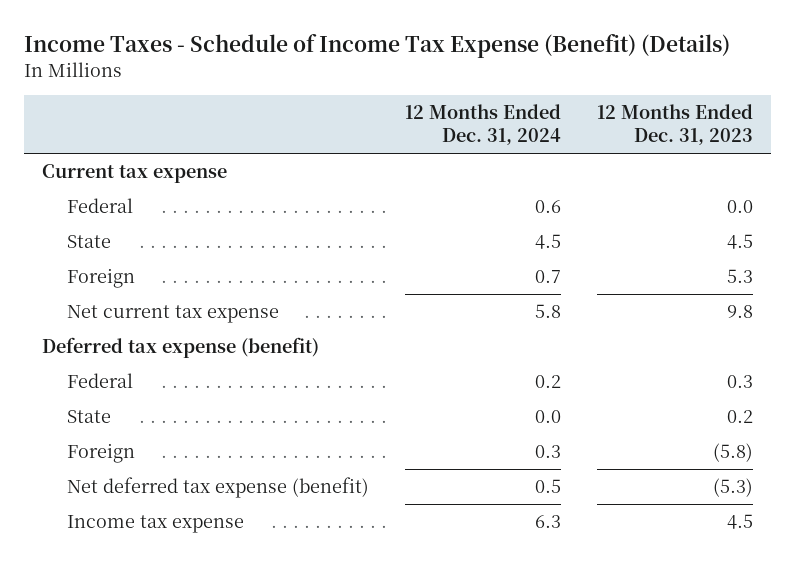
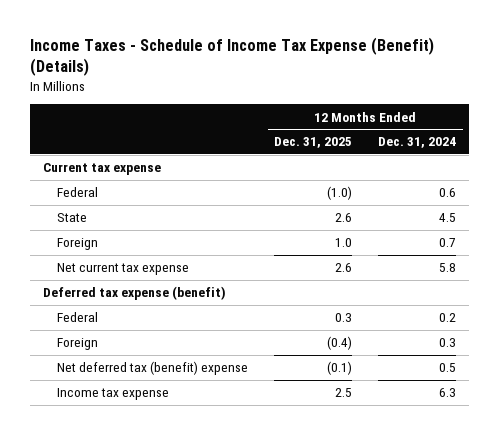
- | 12 Months Ended Dec. 31, 2024 | 12 Months Ended Dec. 31, 2023
+ | 12 Months Ended Dec. 31, 2025 | 12 Months Ended Dec. 31, 2024
- State | 0.0 | 0.2
- Net deferred tax expense (benefit) | 0.5 | (5.3)
+ Net deferred tax (benefit) expense | (0.1) | 0.5

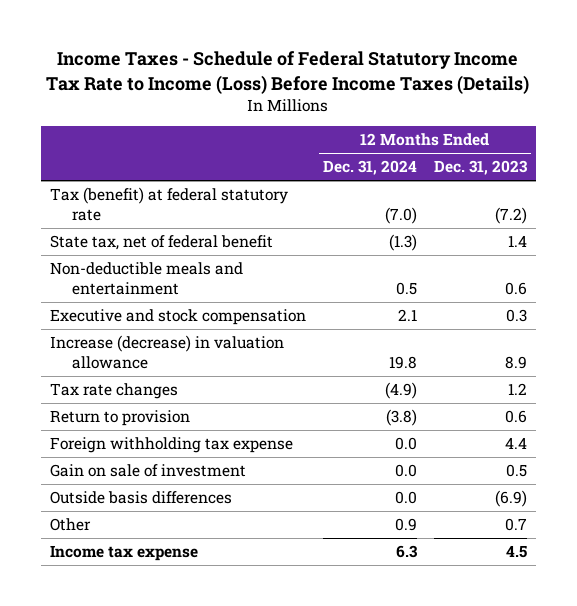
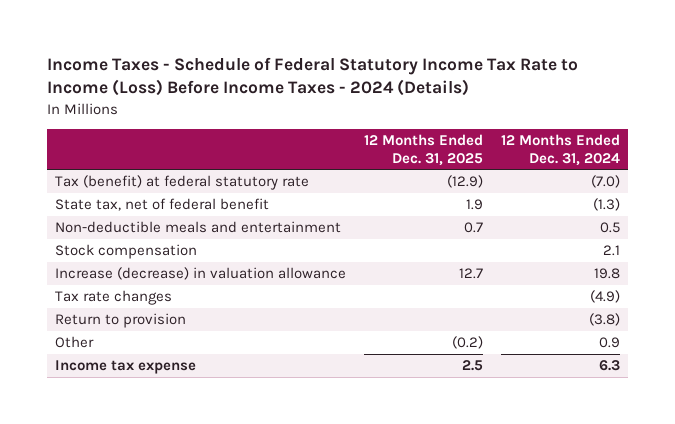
- Income Taxes - Schedule of Federal Statutory Income Tax Rate to Income (Loss) Before Income Taxes (Details)
+ Income Taxes - Schedule of Federal Statutory Income Tax Rate to Income (Loss) Before Income Taxes - 2024 (Details)
- | 12 Months Ended Dec. 31, 2024 | 12 Months Ended Dec. 31, 2023
+ | 12 Months Ended Dec. 31, 2025 | 12 Months Ended Dec. 31, 2024
- Executive and stock compensation | 2.1 | 0.3
+ Stock compensation | | 2.1
- Foreign withholding tax expense | 0.0 | 4.4
- Gain on sale of investment | 0.0 | 0.5
- Outside basis differences | 0.0 | (6.9)

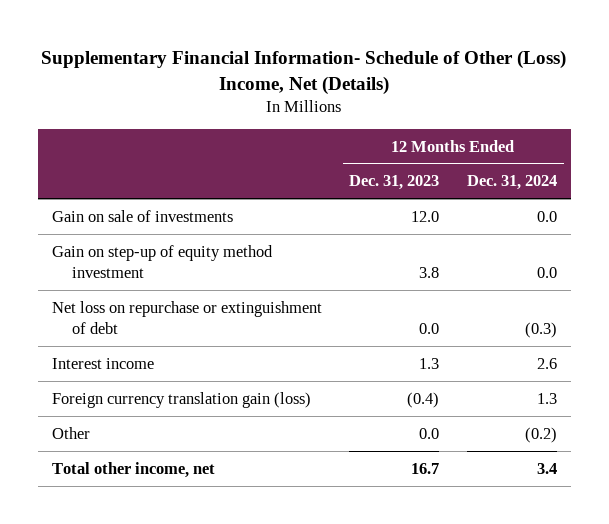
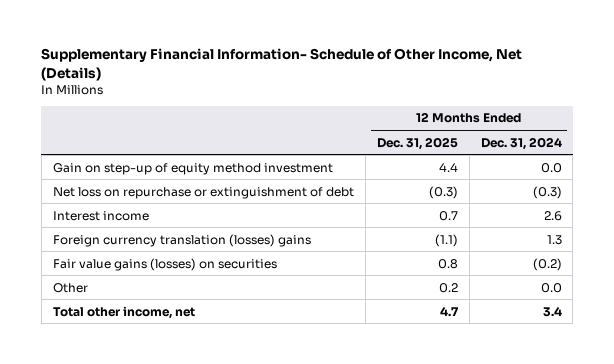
- Supplementary Financial Information- Schedule of Other (Loss) Income, Net (Details)
+ Supplementary Financial Information- Schedule of Other Income, Net (Details)
- | 12 Months Ended Dec. 31, 2023 | 12 Months Ended Dec. 31, 2024
+ | 12 Months Ended Dec. 31, 2025 | 12 Months Ended Dec. 31, 2024
- Gain on sale of investments | 12.0 | 0.0
- Foreign currency translation gain (loss) | (0.4) | 1.3
- Other | 0.0 | (0.2)
+ Foreign currency translation (losses) gains | (1.1) | 1.3
+ Fair value gains (losses) on securities | 0.8 | (0.2)
+ Other | 0.2 | 0.0

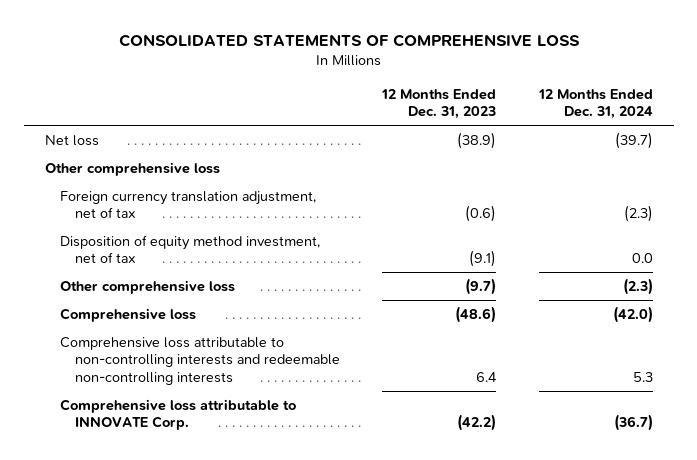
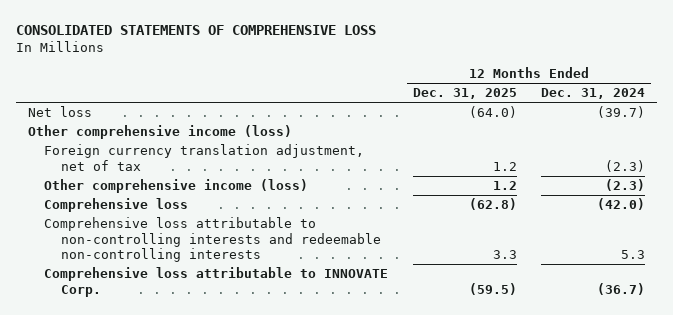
- | 12 Months Ended Dec. 31, 2023 | 12 Months Ended Dec. 31, 2024
+ | 12 Months Ended Dec. 31, 2025 | 12 Months Ended Dec. 31, 2024
- Other comprehensive loss
+ Other comprehensive income (loss)
- Disposition of equity method investment, net of tax | (9.1) | 0.0
- Other comprehensive loss | (9.7) | (2.3)
+ Other comprehensive income (loss) | 1.2 | (2.3)

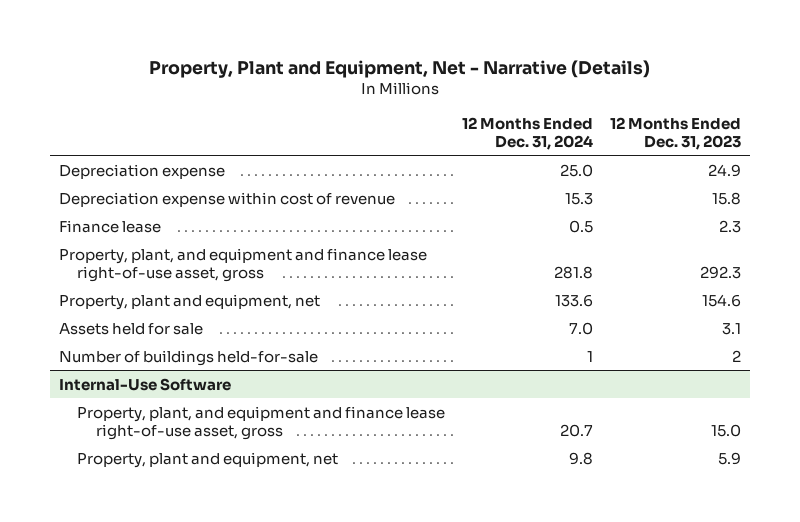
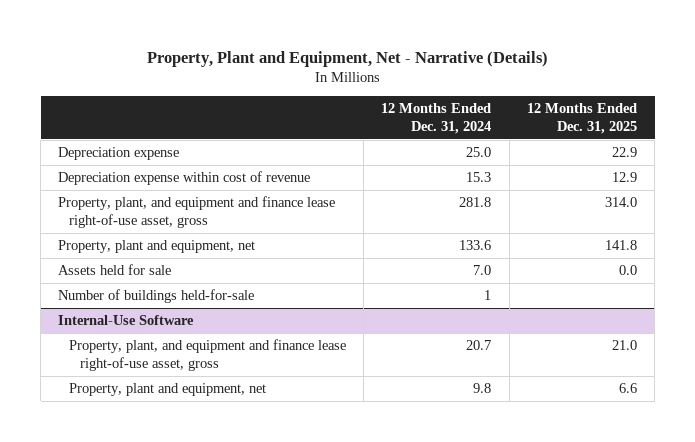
- | 12 Months Ended Dec. 31, 2024 | 12 Months Ended Dec. 31, 2023
+ | 12 Months Ended Dec. 31, 2024 | 12 Months Ended Dec. 31, 2025
- Finance lease | 0.5 | 2.3

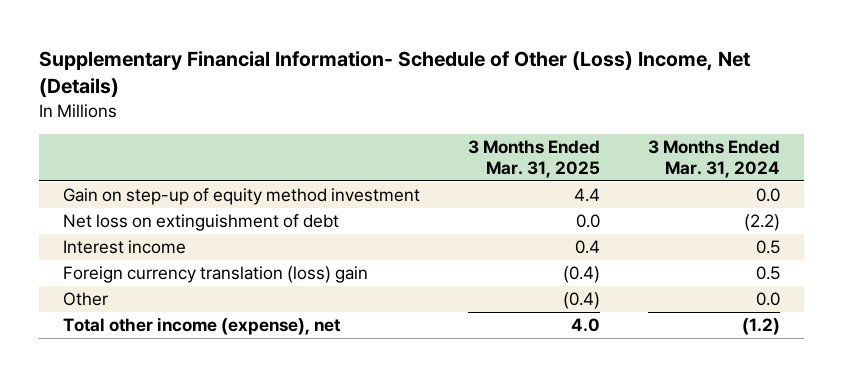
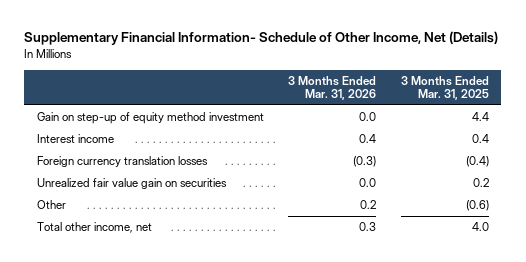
- Supplementary Financial Information- Schedule of Other (Loss) Income, Net (Details)
+ Supplementary Financial Information- Schedule of Other Income, Net (Details)
- | 3 Months Ended Mar. 31, 2025 | 3 Months Ended Mar. 31, 2024
+ | 3 Months Ended Mar. 31, 2026 | 3 Months Ended Mar. 31, 2025
- Net loss on extinguishment of debt | 0.0 | (2.2)
- Foreign currency translation (loss) gain | (0.4) | 0.5
- Other | (0.4) | 0.0
- Total other income (expense), net | 4.0 | (1.2)
+ Foreign currency translation losses | (0.3) | (0.4)
+ Unrealized fair value gain on securities | 0.0 | 0.2
+ Other | 0.2 | (0.6)
+ Total other income, net | 0.3 | 4.0

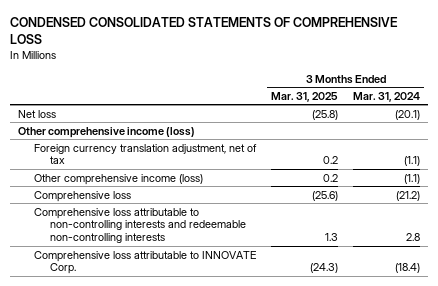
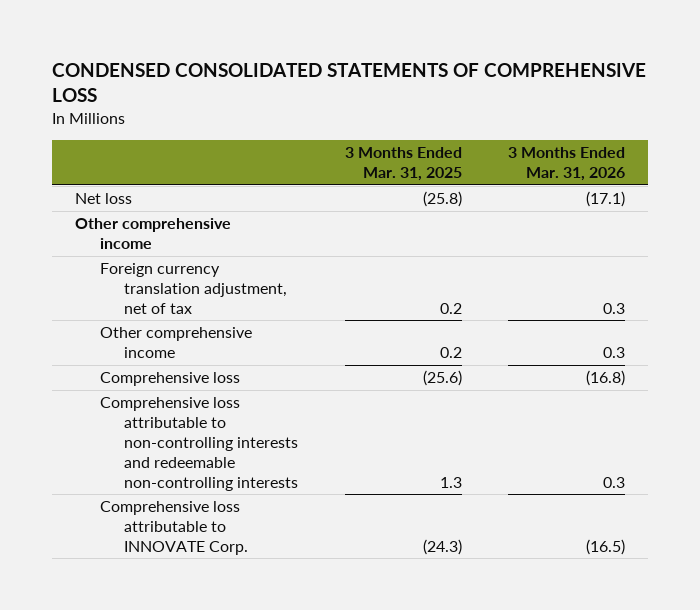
- | 3 Months Ended Mar. 31, 2025 | 3 Months Ended Mar. 31, 2024
+ | 3 Months Ended Mar. 31, 2025 | 3 Months Ended Mar. 31, 2026
- Other comprehensive income (loss)
+ Other comprehensive income
- Other comprehensive income (loss) | 0.2 | (1.1)
+ Other comprehensive income | 0.2 | 0.3

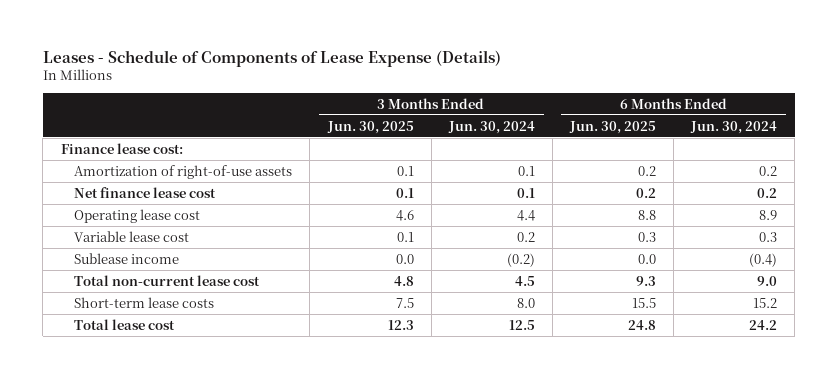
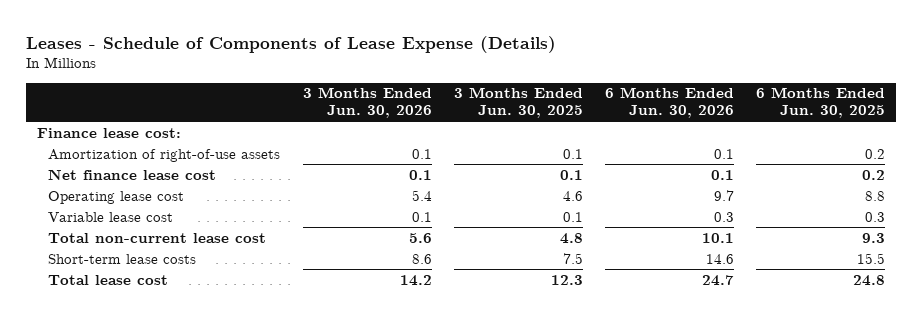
- | 3 Months Ended Jun. 30, 2025 | 3 Months Ended Jun. 30, 2024 | 6 Months Ended Jun. 30, 2025 | 6 Months Ended Jun. 30, 2024
+ | 3 Months Ended Jun. 30, 2026 | 3 Months Ended Jun. 30, 2025 | 6 Months Ended Jun. 30, 2026 | 6 Months Ended Jun. 30, 2025
- Sublease income | 0.0 | (0.2) | 0.0 | (0.4)

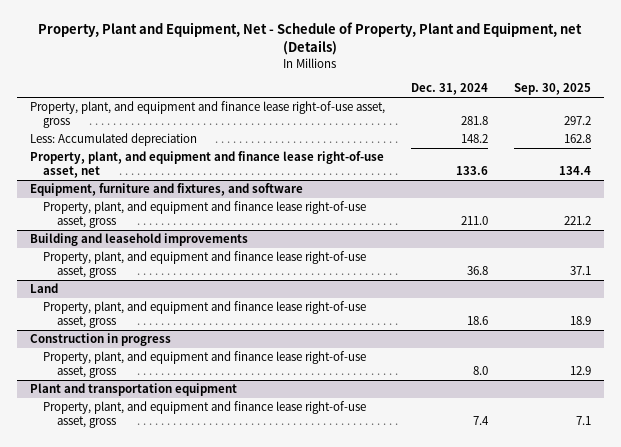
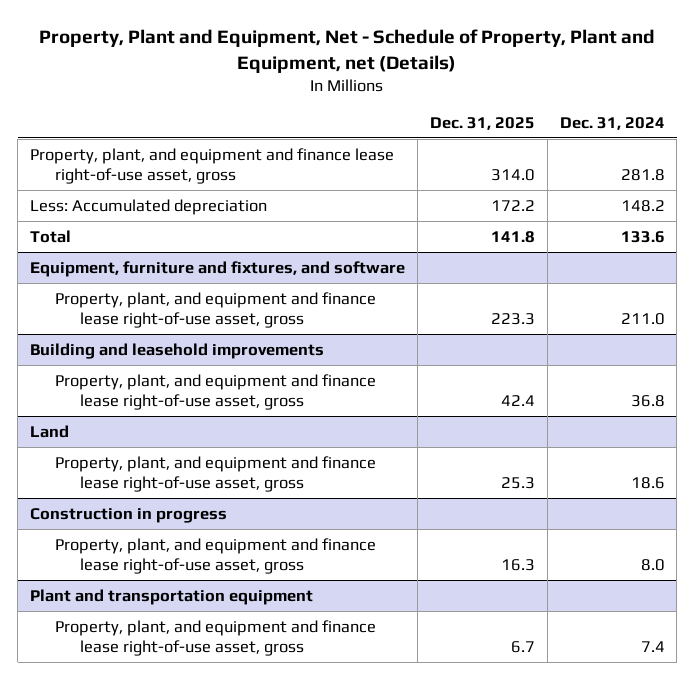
- | Dec. 31, 2024 | Sep. 30, 2025
+ | Dec. 31, 2025 | Dec. 31, 2024
- Property, plant, and equipment and finance lease right-of-use asset, net | 133.6 | 134.4
+ Total | 141.8 | 133.6

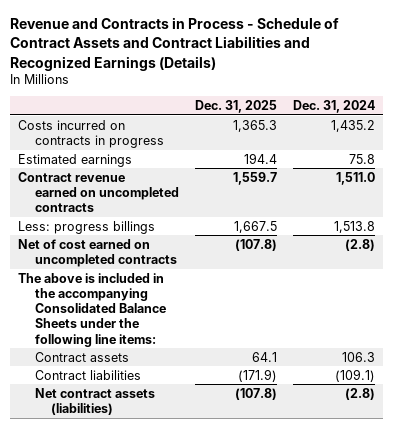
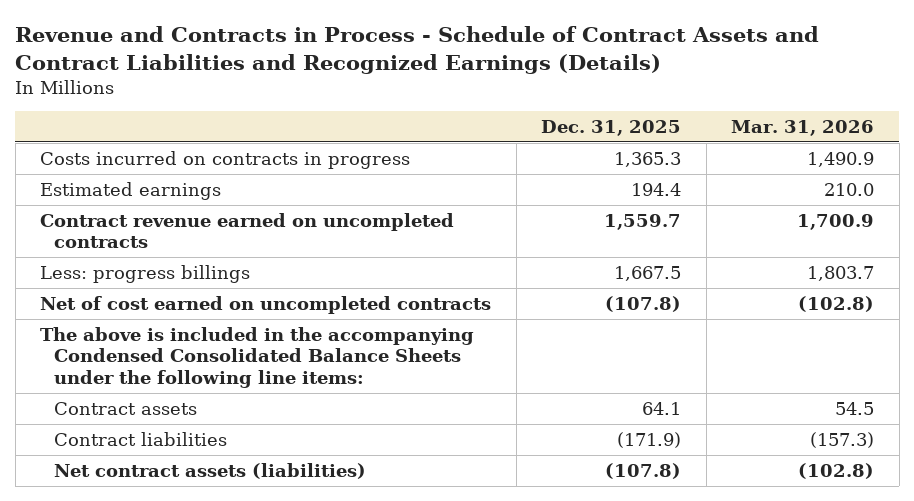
- | Dec. 31, 2025 | Dec. 31, 2024
+ | Dec. 31, 2025 | Mar. 31, 2026
- The above is included in the accompanying Consolidated Balance Sheets under the following line items:
+ The above is included in the accompanying Condensed Consolidated Balance Sheets under the following line items:

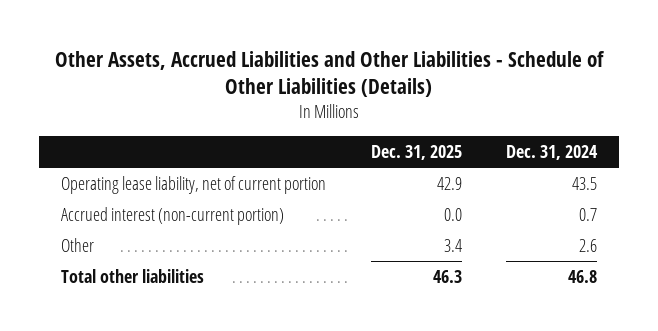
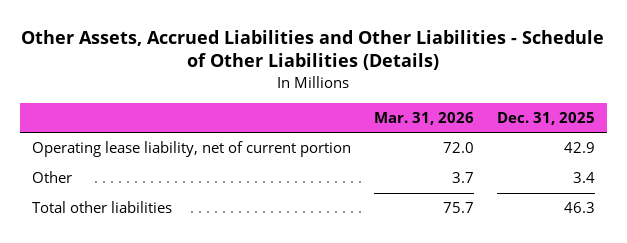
- | Dec. 31, 2025 | Dec. 31, 2024
+ | Mar. 31, 2026 | Dec. 31, 2025
- Accrued interest (non-current portion) | 0.0 | 0.7

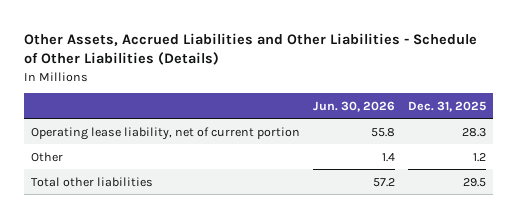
- | Mar. 31, 2026 | Dec. 31, 2025
+ | Jun. 30, 2026 | Dec. 31, 2025
- Operating lease liability, net of current portion | 72.0 | 42.9
- Other | 3.7 | 3.4
- Total other liabilities | 75.7 | 46.3
+ Operating lease liability, net of current portion | 55.8 | 28.3
+ Other | 1.4 | 1.2
+ Total other liabilities | 57.2 | 29.5

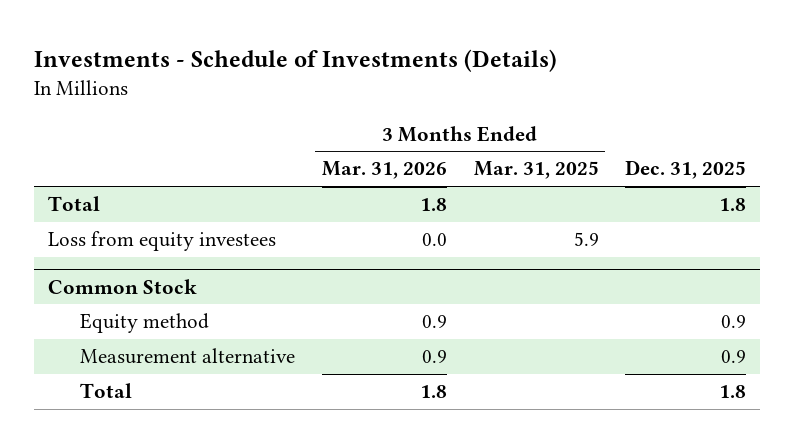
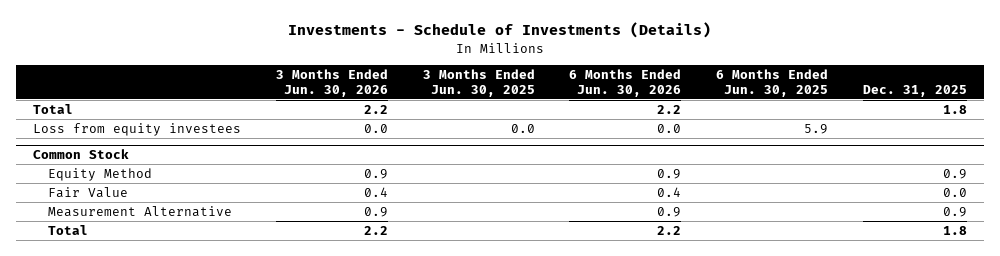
- | 3 Months Ended Mar. 31, 2026 | 3 Months Ended Mar. 31, 2025 | Dec. 31, 2025
+ | 3 Months Ended Jun. 30, 2026 | 3 Months Ended Jun. 30, 2025 | 6 Months Ended Jun. 30, 2026 | 6 Months Ended Jun. 30, 2025 | Dec. 31, 2025
@ Common Stock
- Equity method | 0.9 | | 0.9
- Measurement alternative | 0.9 | | 0.9
+ Equity Method | 0.9 | | 0.9 | | 0.9
+ Fair Value | 0.4 | | 0.4 | | 0.0
+ Measurement Alternative | 0.9 | | 0.9 | | 0.9

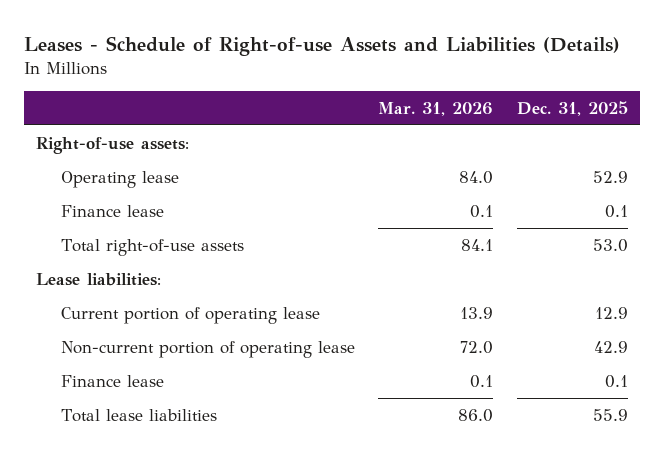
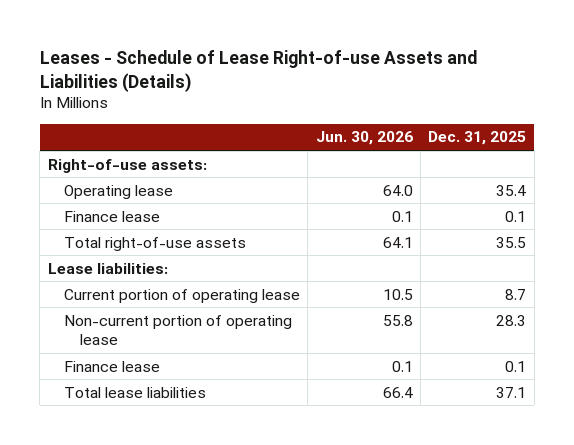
- Leases - Schedule of Right-of-use Assets and Liabilities (Details)
+ Leases - Schedule of Lease Right-of-use Assets and Liabilities (Details)
- | Mar. 31, 2026 | Dec. 31, 2025
+ | Jun. 30, 2026 | Dec. 31, 2025
- Operating lease | 84.0 | 52.9
+ Operating lease | 64.0 | 35.4
- Total right-of-use assets | 84.1 | 53.0
+ Total right-of-use assets | 64.1 | 35.5
- Current portion of operating lease | 13.9 | 12.9
- Non-current portion of operating lease | 72.0 | 42.9
+ Current portion of operating lease | 10.5 | 8.7
+ Non-current portion of operating lease | 55.8 | 28.3
- Total lease liabilities | 86.0 | 55.9
+ Total lease liabilities | 66.4 | 37.1

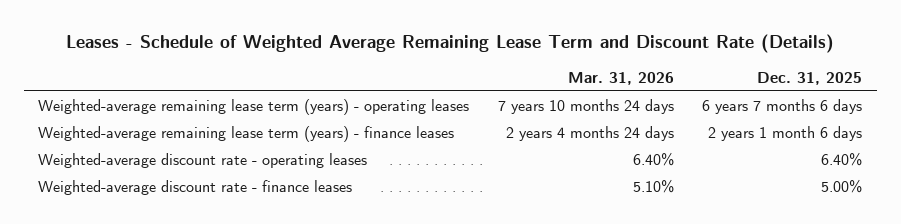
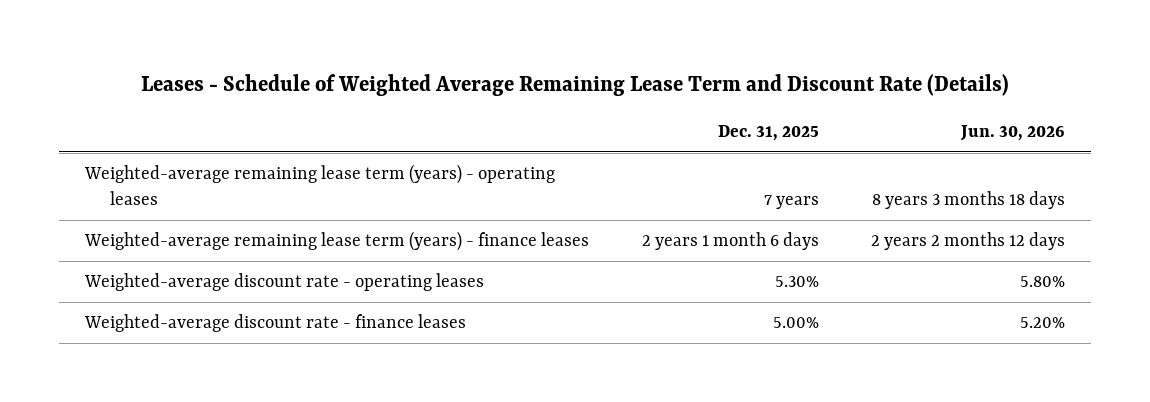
- | Mar. 31, 2026 | Dec. 31, 2025
+ | Dec. 31, 2025 | Jun. 30, 2026
- Weighted-average remaining lease term (years) - operating leases | 7 years 10 months 24 days | 6 years 7 months 6 days
+ Weighted-average remaining lease term (years) - operating leases | 7 years | 8 years 3 months 18 days
- Weighted-average discount rate - operating leases | 6.40% | 6.40%
+ Weighted-average discount rate - operating leases | 5.30% | 5.80%

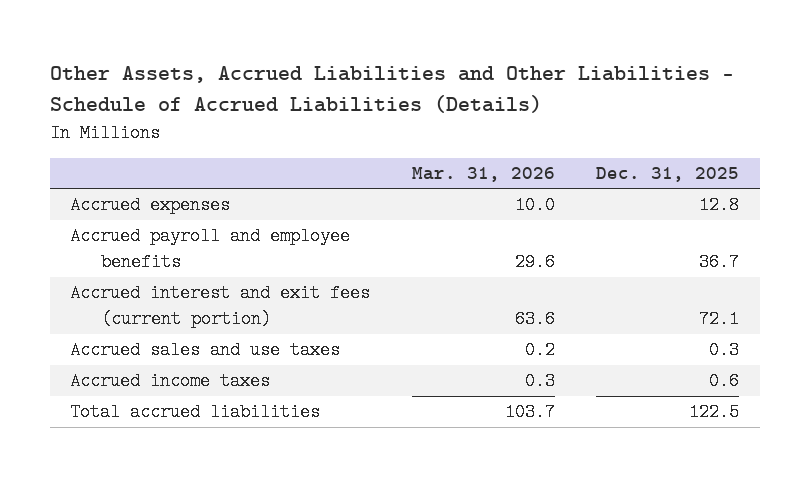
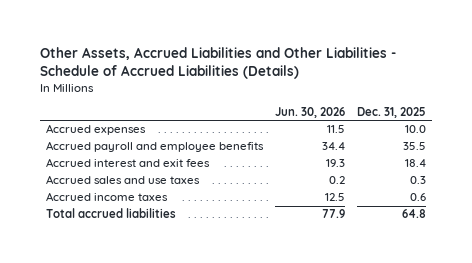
- | Mar. 31, 2026 | Dec. 31, 2025
+ | Jun. 30, 2026 | Dec. 31, 2025
- Accrued expenses | 10.0 | 12.8
- Accrued payroll and employee benefits | 29.6 | 36.7
- Accrued interest and exit fees (current portion) | 63.6 | 72.1
+ Accrued expenses | 11.5 | 10.0
+ Accrued payroll and employee benefits | 34.4 | 35.5
+ Accrued interest and exit fees | 19.3 | 18.4
- Total accrued liabilities | 103.7 | 122.5
+ Total accrued liabilities | 77.9 | 64.8

